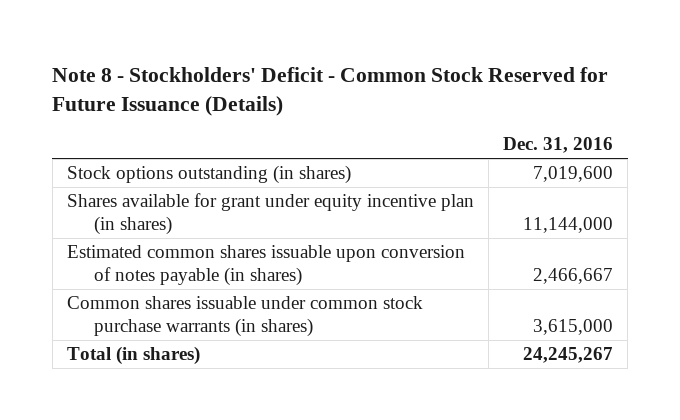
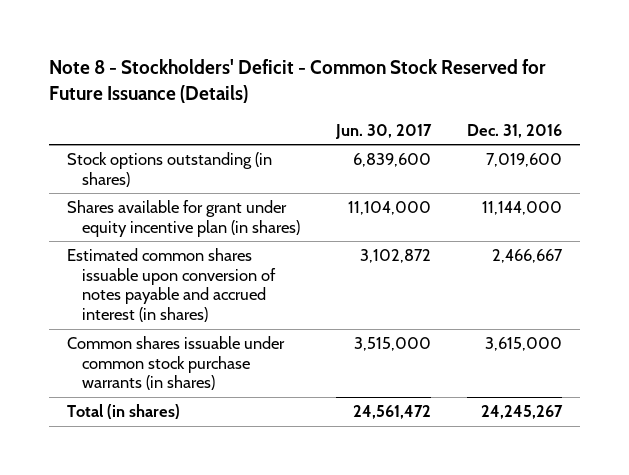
- | Dec. 31, 2016
+ | Jun. 30, 2017 | Dec. 31, 2016
- Estimated common shares issuable upon conversion of notes payable (in shares) | 2,466,667
+ Estimated common shares issuable upon conversion of notes payable and accrued interest (in shares) | 3,102,872 | 2,466,667

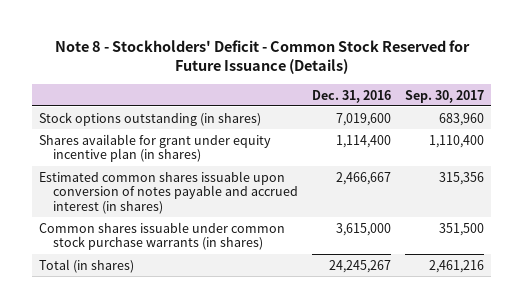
- | Jun. 30, 2017 | Dec. 31, 2016
+ | Dec. 31, 2016 | Sep. 30, 2017
- Shares available for grant under equity incentive plan (in shares) | 11,104,000 | 11,144,000
+ Shares available for grant under equity incentive plan (in shares) | 1,114,400 | 1,110,400

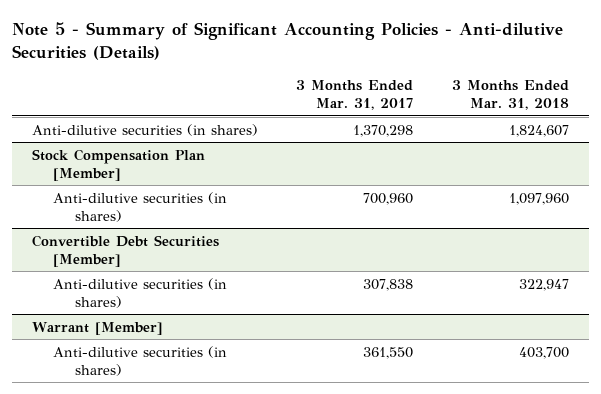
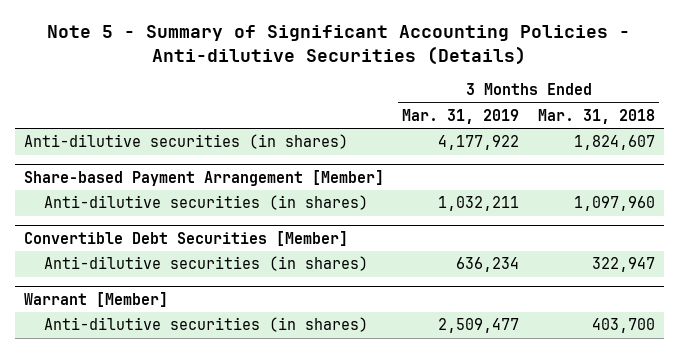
- | 3 Months Ended Mar. 31, 2017 | 3 Months Ended Mar. 31, 2018
+ | 3 Months Ended Mar. 31, 2019 | 3 Months Ended Mar. 31, 2018
- Stock Compensation Plan [Member]
+ Share-based Payment Arrangement [Member]

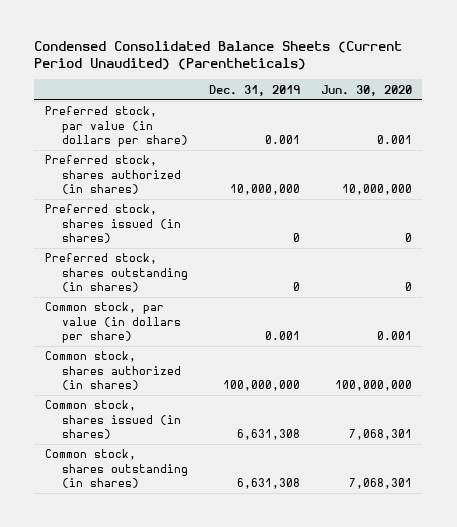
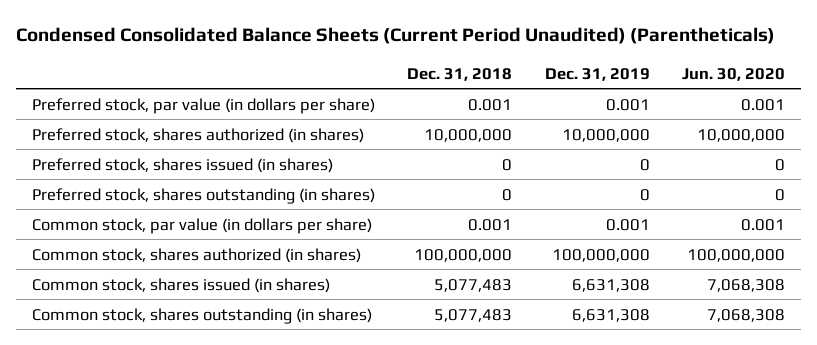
- | Dec. 31, 2019 | Jun. 30, 2020
+ | Dec. 31, 2018 | Dec. 31, 2019 | Jun. 30, 2020
- Common stock, shares issued (in shares) | 6,631,308 | 7,068,301
- Common stock, shares outstanding (in shares) | 6,631,308 | 7,068,301
+ Common stock, shares issued (in shares) | 5,077,483 | 6,631,308 | 7,068,308
+ Common stock, shares outstanding (in shares) | 5,077,483 | 6,631,308 | 7,068,308

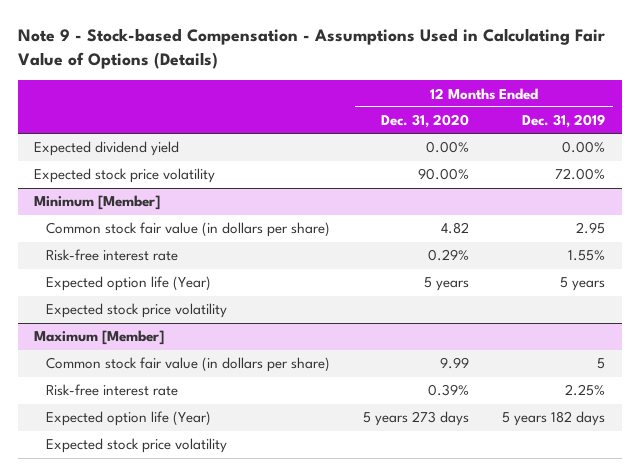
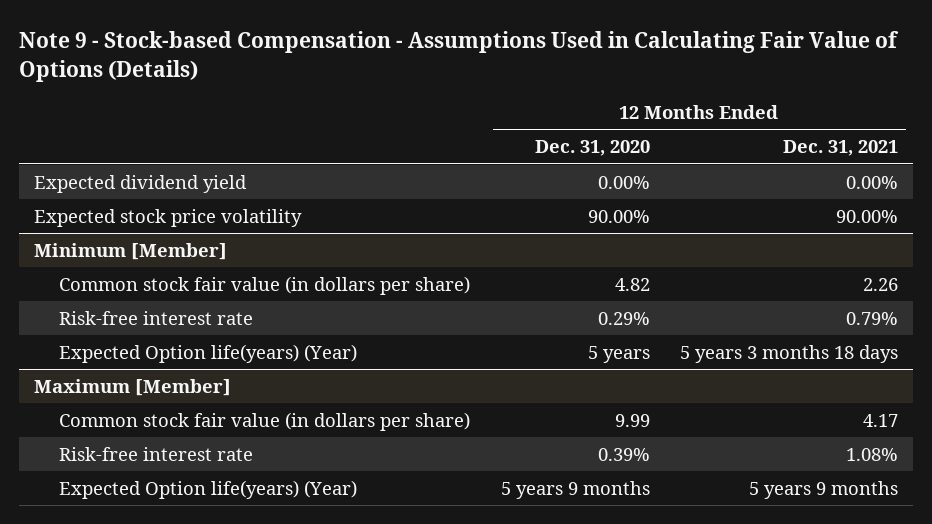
- | 12 Months Ended Dec. 31, 2020 | 12 Months Ended Dec. 31, 2019
+ | 12 Months Ended Dec. 31, 2020 | 12 Months Ended Dec. 31, 2021
@ Minimum [Member]
- Expected option life (Year) | 5 years | 5 years
- Expected stock price volatility
+ Expected Option life(years) (Year) | 5 years | 5 years 3 months 18 days
@ Maximum [Member]
- Expected option life (Year) | 5 years 273 days | 5 years 182 days
- Expected stock price volatility
+ Expected Option life(years) (Year) | 5 years 9 months | 5 years 9 months

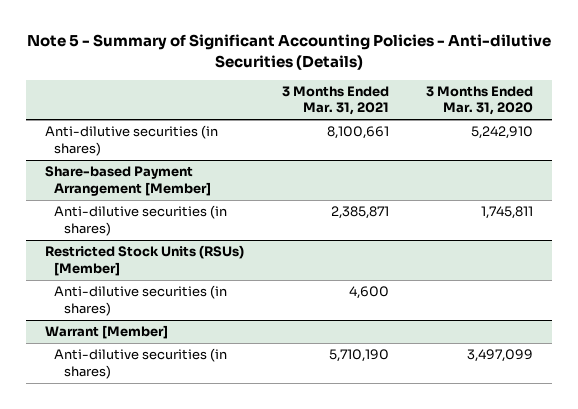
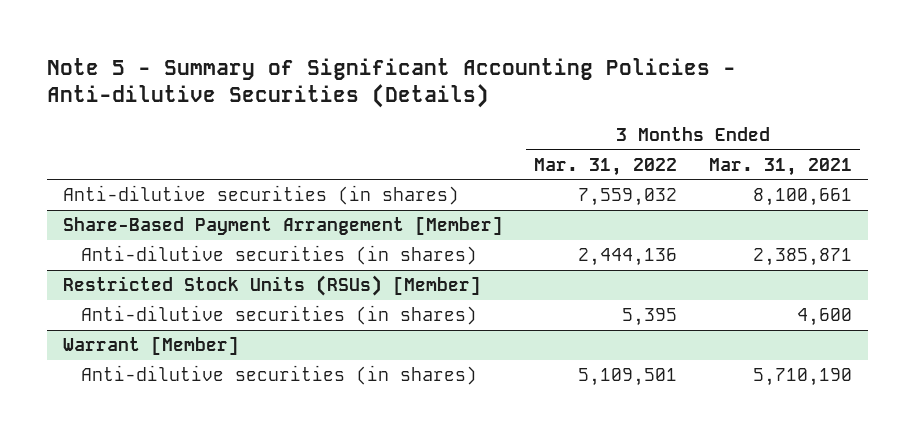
- | 3 Months Ended Mar. 31, 2021 | 3 Months Ended Mar. 31, 2020
+ | 3 Months Ended Mar. 31, 2022 | 3 Months Ended Mar. 31, 2021
- Share-based Payment Arrangement [Member]
+ Share-Based Payment Arrangement [Member]

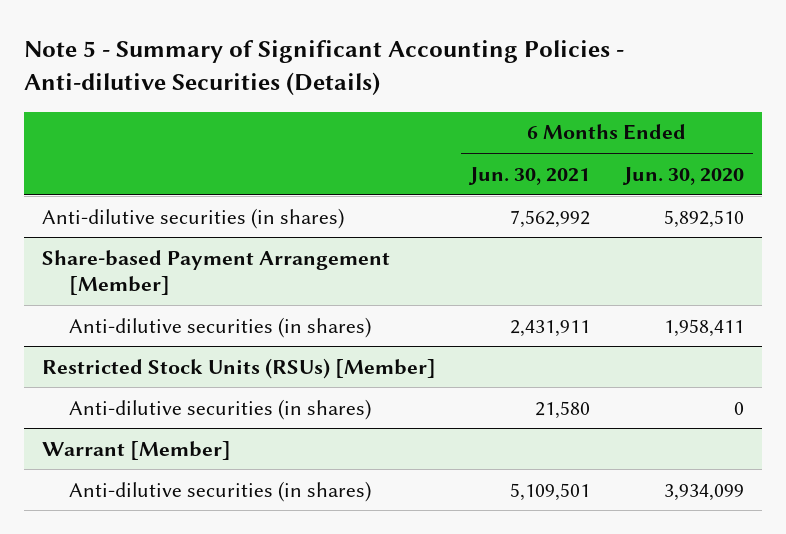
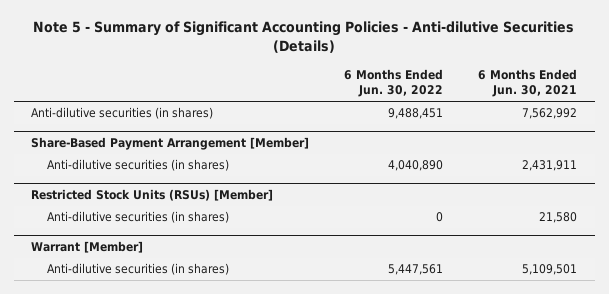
- | 6 Months Ended Jun. 30, 2021 | 6 Months Ended Jun. 30, 2020
+ | 6 Months Ended Jun. 30, 2022 | 6 Months Ended Jun. 30, 2021
- Share-based Payment Arrangement [Member]
+ Share-Based Payment Arrangement [Member]

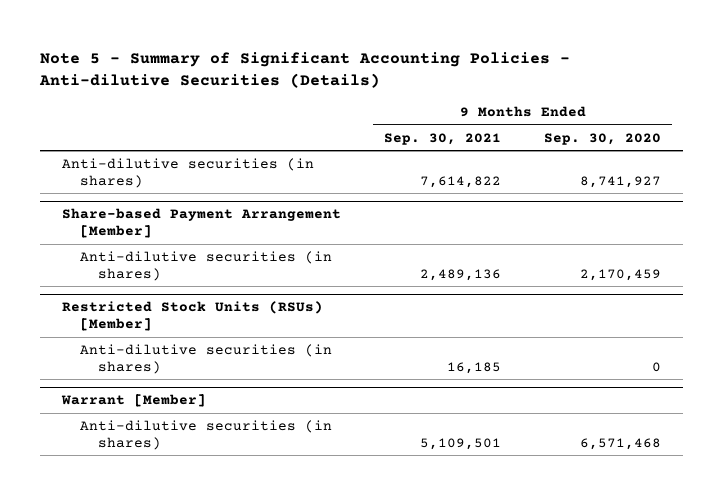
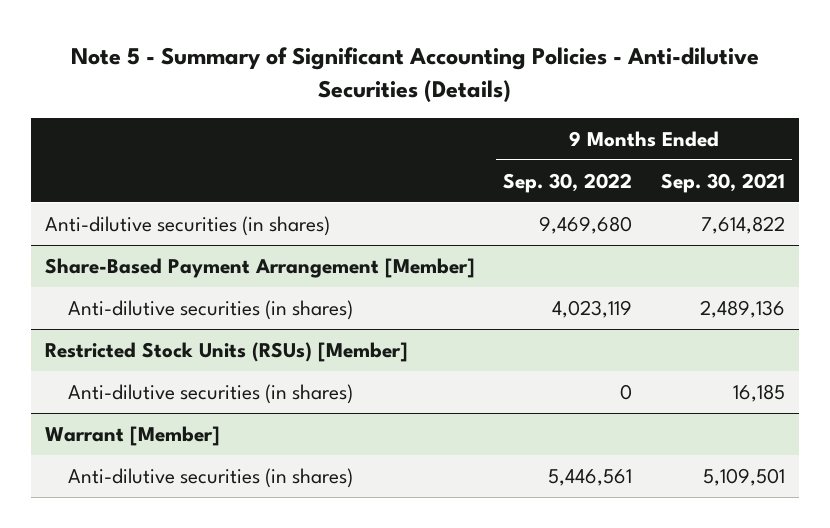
- | 9 Months Ended Sep. 30, 2021 | 9 Months Ended Sep. 30, 2020
+ | 9 Months Ended Sep. 30, 2022 | 9 Months Ended Sep. 30, 2021
- Share-based Payment Arrangement [Member]
+ Share-Based Payment Arrangement [Member]

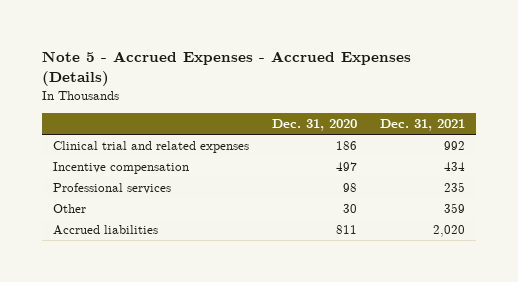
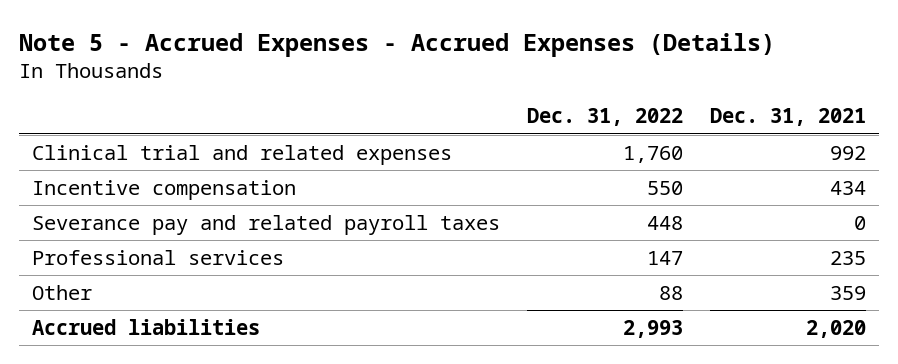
- | Dec. 31, 2020 | Dec. 31, 2021
+ | Dec. 31, 2022 | Dec. 31, 2021
+ Severance pay and related payroll taxes | 448 | 0

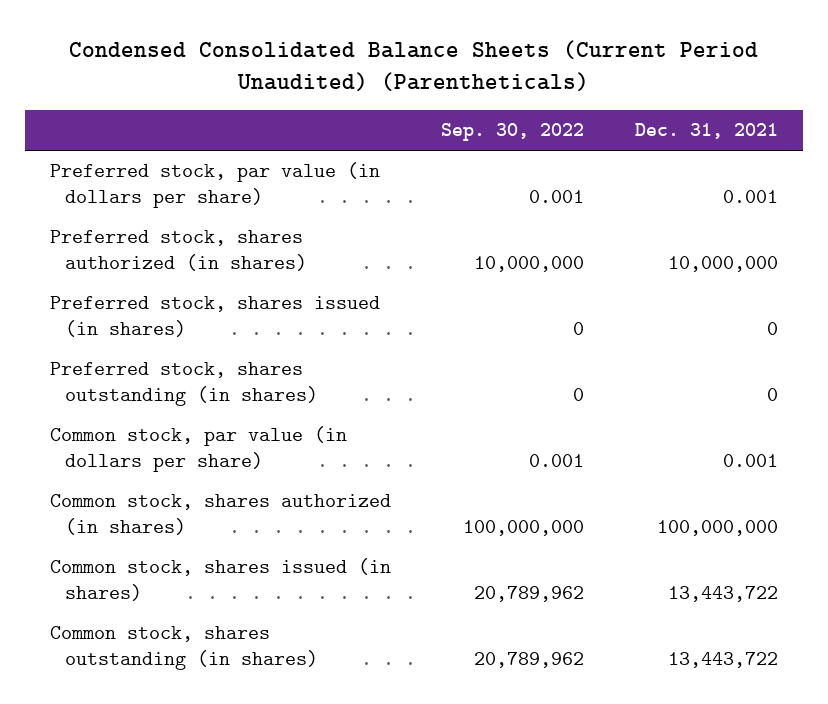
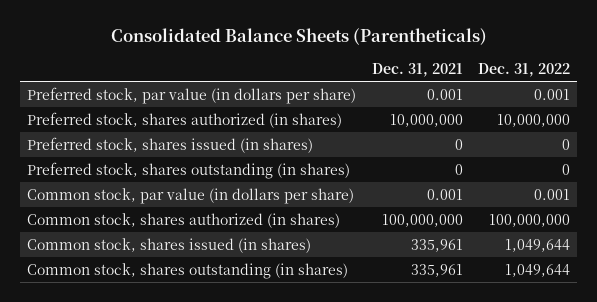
- Condensed Consolidated Balance Sheets (Current Period Unaudited) (Parentheticals)
+ Consolidated Balance Sheets (Parentheticals)
- | Sep. 30, 2022 | Dec. 31, 2021
+ | Dec. 31, 2021 | Dec. 31, 2022
- Common stock, shares issued (in shares) | 20,789,962 | 13,443,722
- Common stock, shares outstanding (in shares) | 20,789,962 | 13,443,722
+ Common stock, shares issued (in shares) | 335,961 | 1,049,644
+ Common stock, shares outstanding (in shares) | 335,961 | 1,049,644

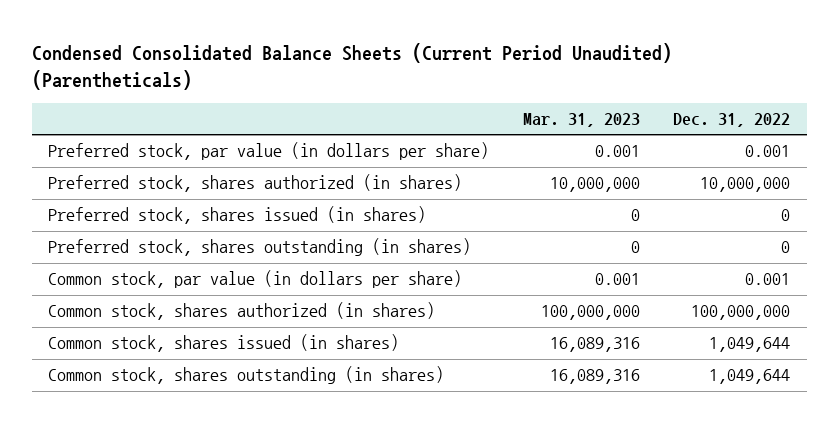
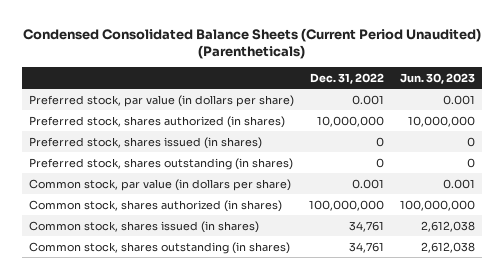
- | Mar. 31, 2023 | Dec. 31, 2022
+ | Dec. 31, 2022 | Jun. 30, 2023
- Common stock, shares issued (in shares) | 16,089,316 | 1,049,644
- Common stock, shares outstanding (in shares) | 16,089,316 | 1,049,644
+ Common stock, shares issued (in shares) | 34,761 | 2,612,038
+ Common stock, shares outstanding (in shares) | 34,761 | 2,612,038

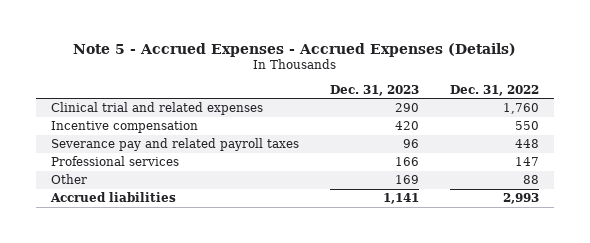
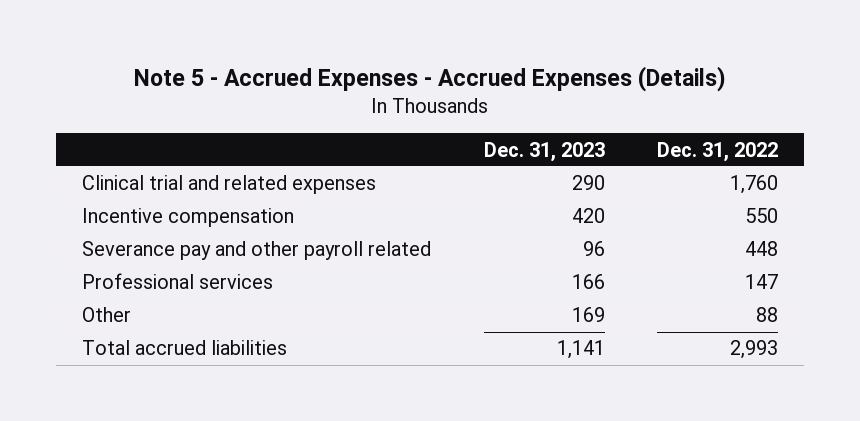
- Severance pay and related payroll taxes | 96 | 448
+ Severance pay and other payroll related | 96 | 448
- Accrued liabilities | 1,141 | 2,993
+ Total accrued liabilities | 1,141 | 2,993

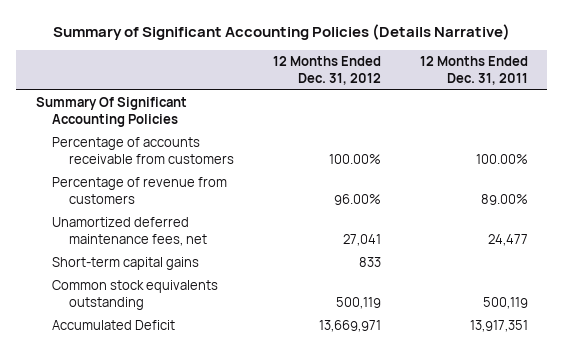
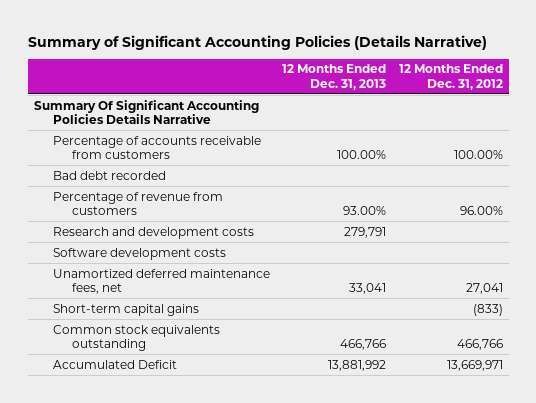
- | 12 Months Ended Dec. 31, 2012 | 12 Months Ended Dec. 31, 2011
+ | 12 Months Ended Dec. 31, 2013 | 12 Months Ended Dec. 31, 2012
- Summary Of Significant Accounting Policies
+ Summary Of Significant Accounting Policies Details Narrative
+ Bad debt recorded
+ Research and development costs | 279,791 |
+ Software development costs
- Short-term capital gains | 833 |
- Common stock equivalents outstanding | 500,119 | 500,119
+ Short-term capital gains | | (833)
+ Common stock equivalents outstanding | 466,766 | 466,766

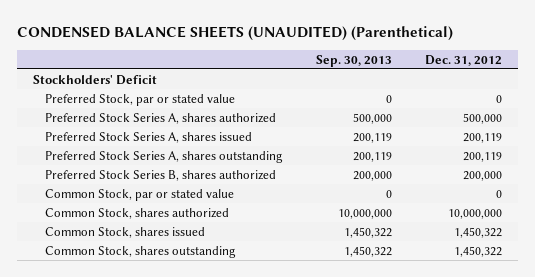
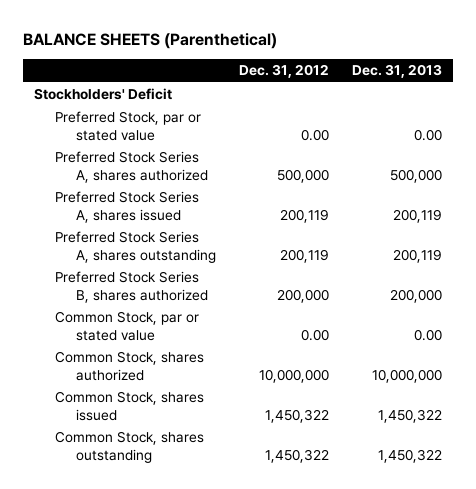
- CONDENSED BALANCE SHEETS (UNAUDITED) (Parenthetical)
+ BALANCE SHEETS (Parenthetical)
- | Sep. 30, 2013 | Dec. 31, 2012
+ | Dec. 31, 2012 | Dec. 31, 2013
- Preferred Stock, par or stated value | 0 | 0
+ Preferred Stock, par or stated value | 0.00 | 0.00
- Common Stock, par or stated value | 0 | 0
+ Common Stock, par or stated value | 0.00 | 0.00

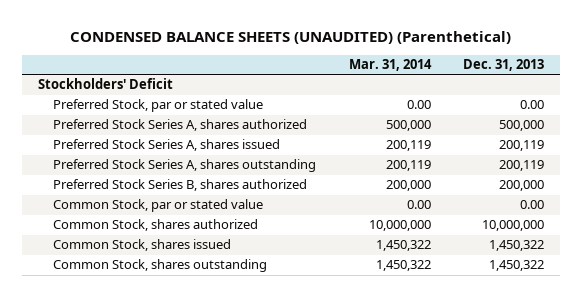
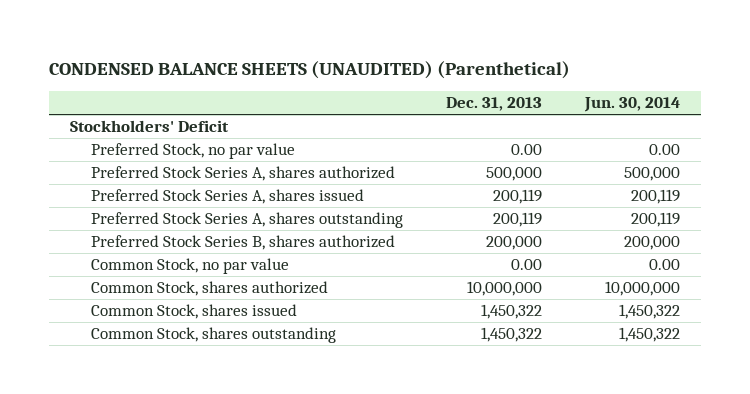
- | Mar. 31, 2014 | Dec. 31, 2013
+ | Dec. 31, 2013 | Jun. 30, 2014
- Preferred Stock, par or stated value | 0.00 | 0.00
+ Preferred Stock, no par value | 0.00 | 0.00
- Common Stock, par or stated value | 0.00 | 0.00
+ Common Stock, no par value | 0.00 | 0.00

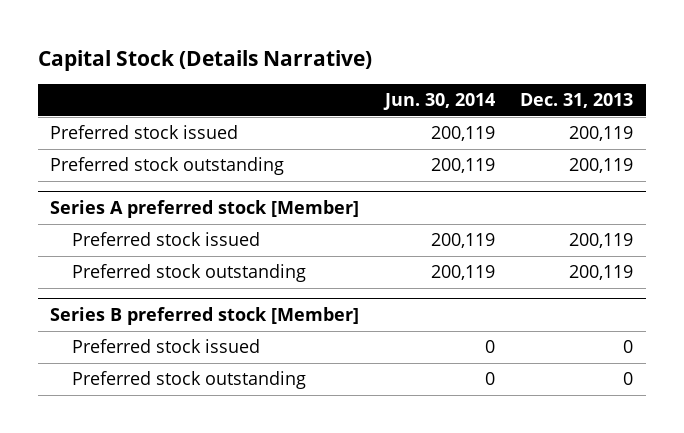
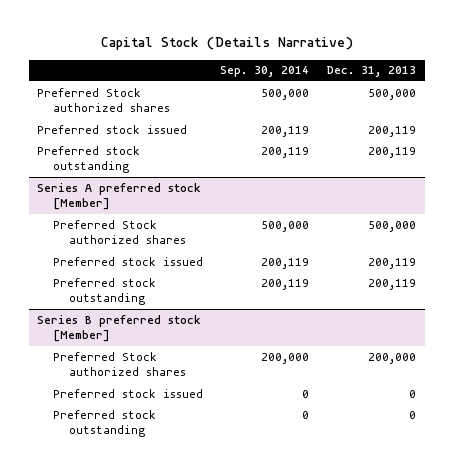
- | Jun. 30, 2014 | Dec. 31, 2013
+ | Sep. 30, 2014 | Dec. 31, 2013
+ Preferred Stock authorized shares | 500,000 | 500,000
@ Series A preferred stock [Member]
+ Preferred Stock authorized shares | 500,000 | 500,000
@ Series B preferred stock [Member]
+ Preferred Stock authorized shares | 200,000 | 200,000

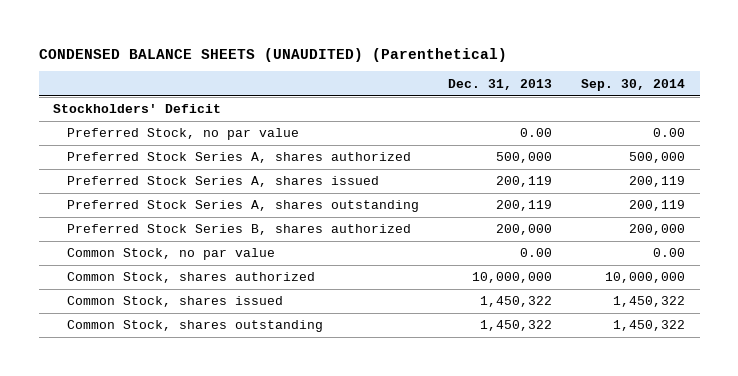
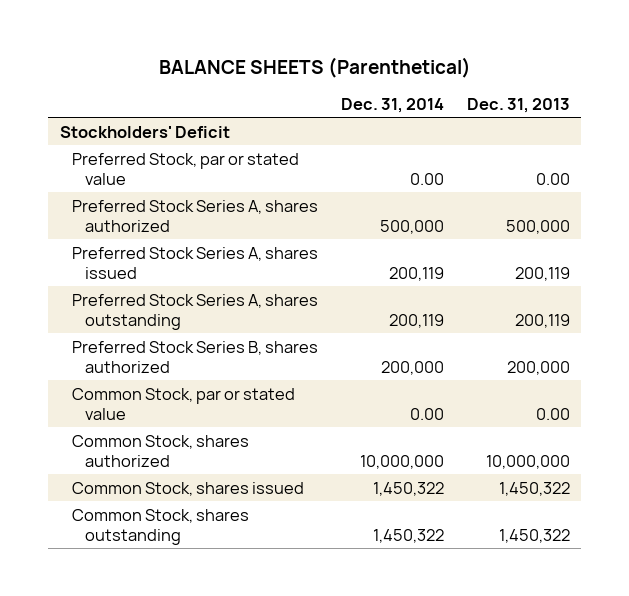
- CONDENSED BALANCE SHEETS (UNAUDITED) (Parenthetical)
+ BALANCE SHEETS (Parenthetical)
- | Dec. 31, 2013 | Sep. 30, 2014
+ | Dec. 31, 2014 | Dec. 31, 2013
- Preferred Stock, no par value | 0.00 | 0.00
+ Preferred Stock, par or stated value | 0.00 | 0.00
- Common Stock, no par value | 0.00 | 0.00
+ Common Stock, par or stated value | 0.00 | 0.00

